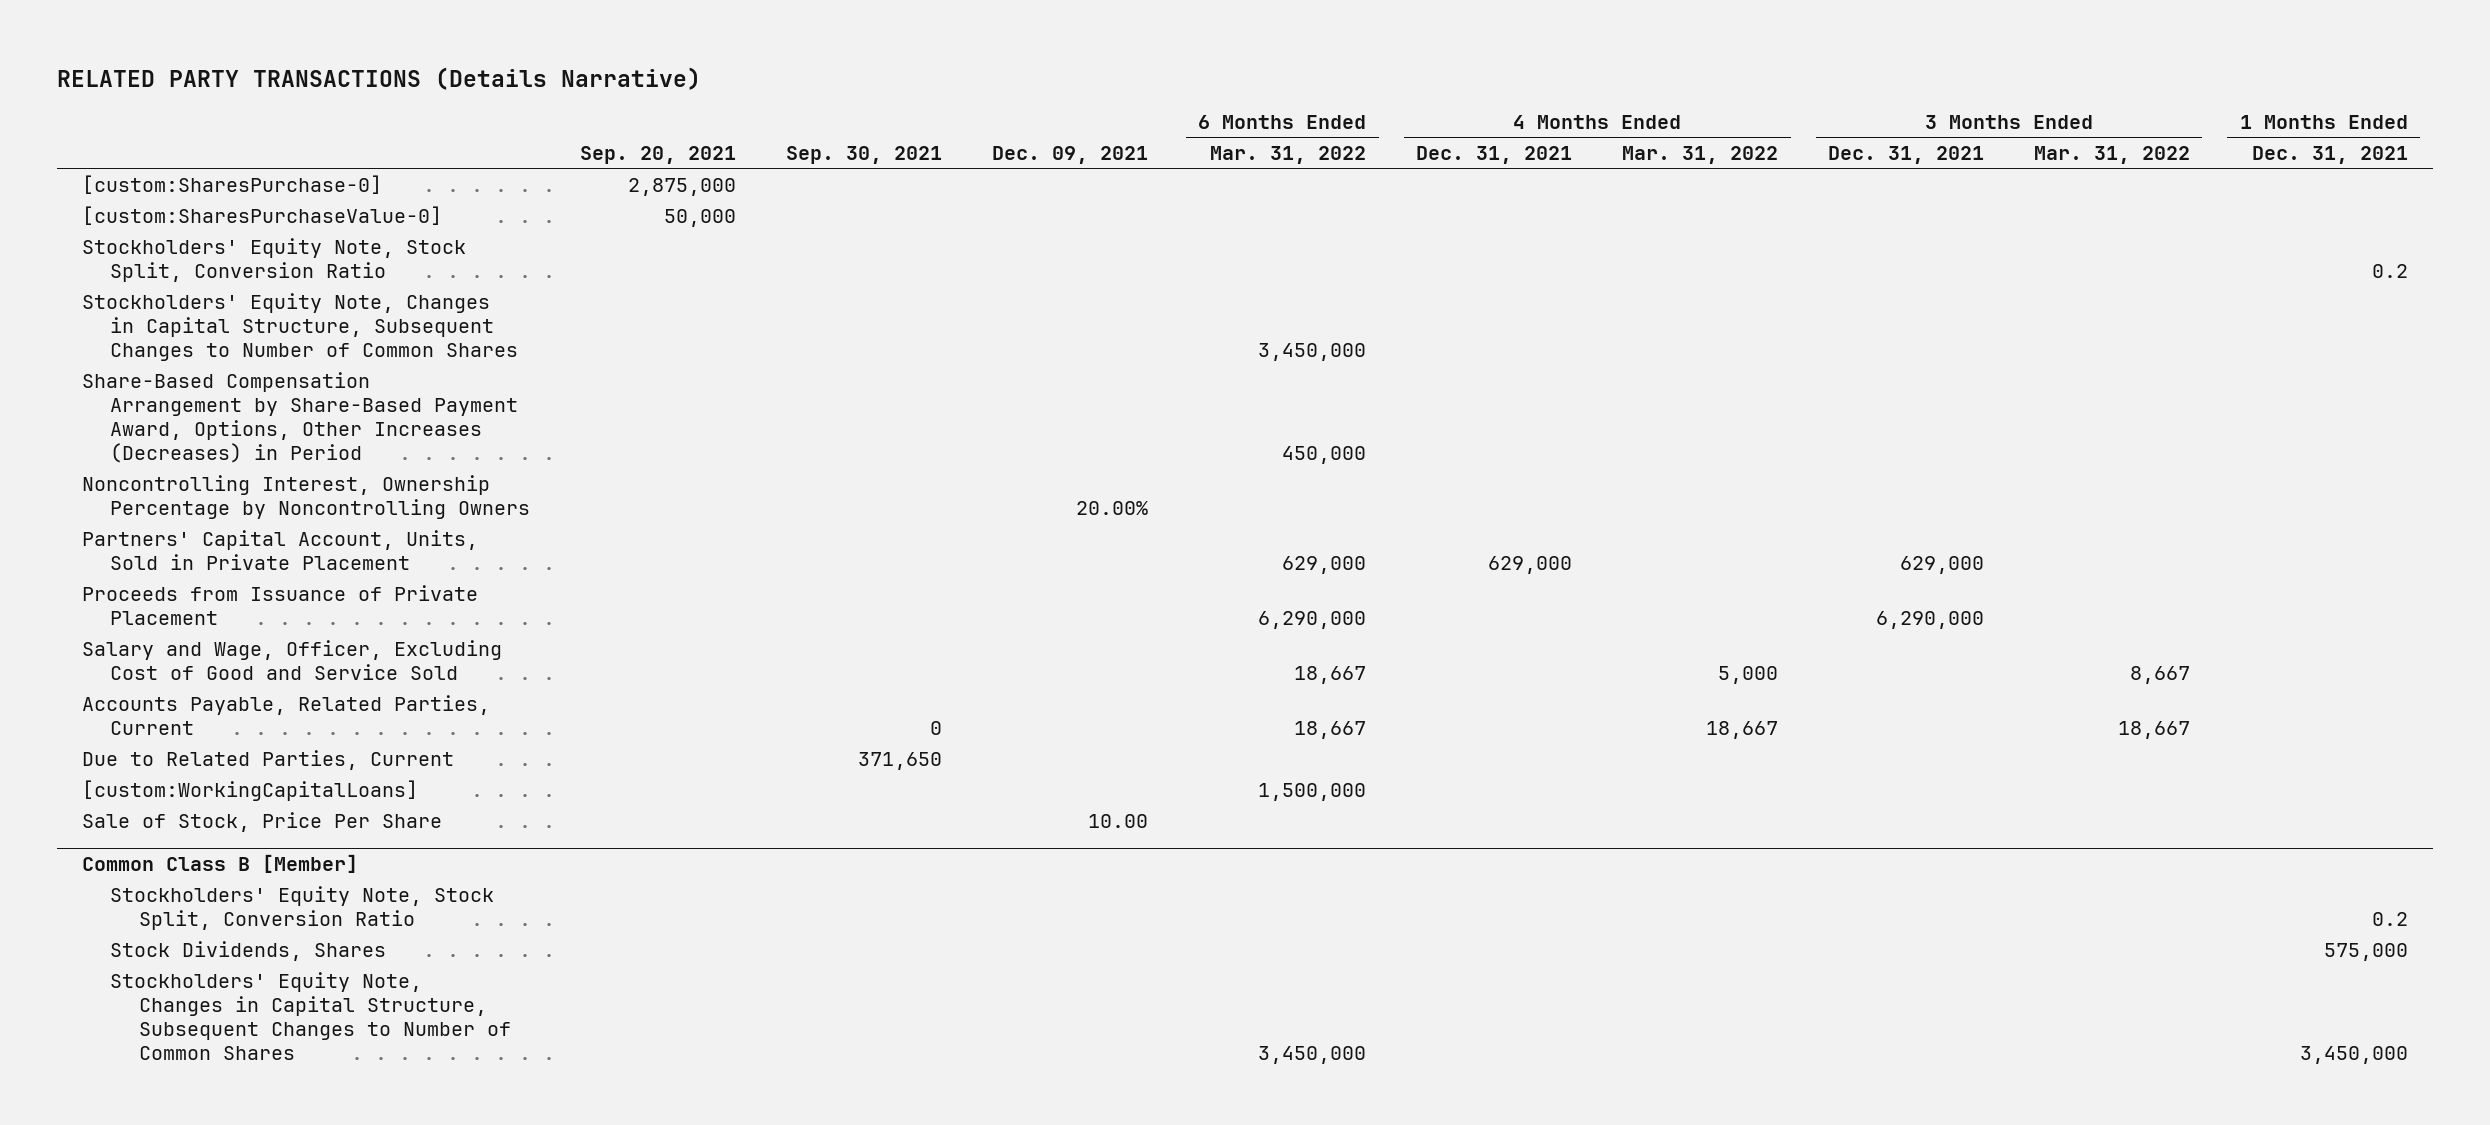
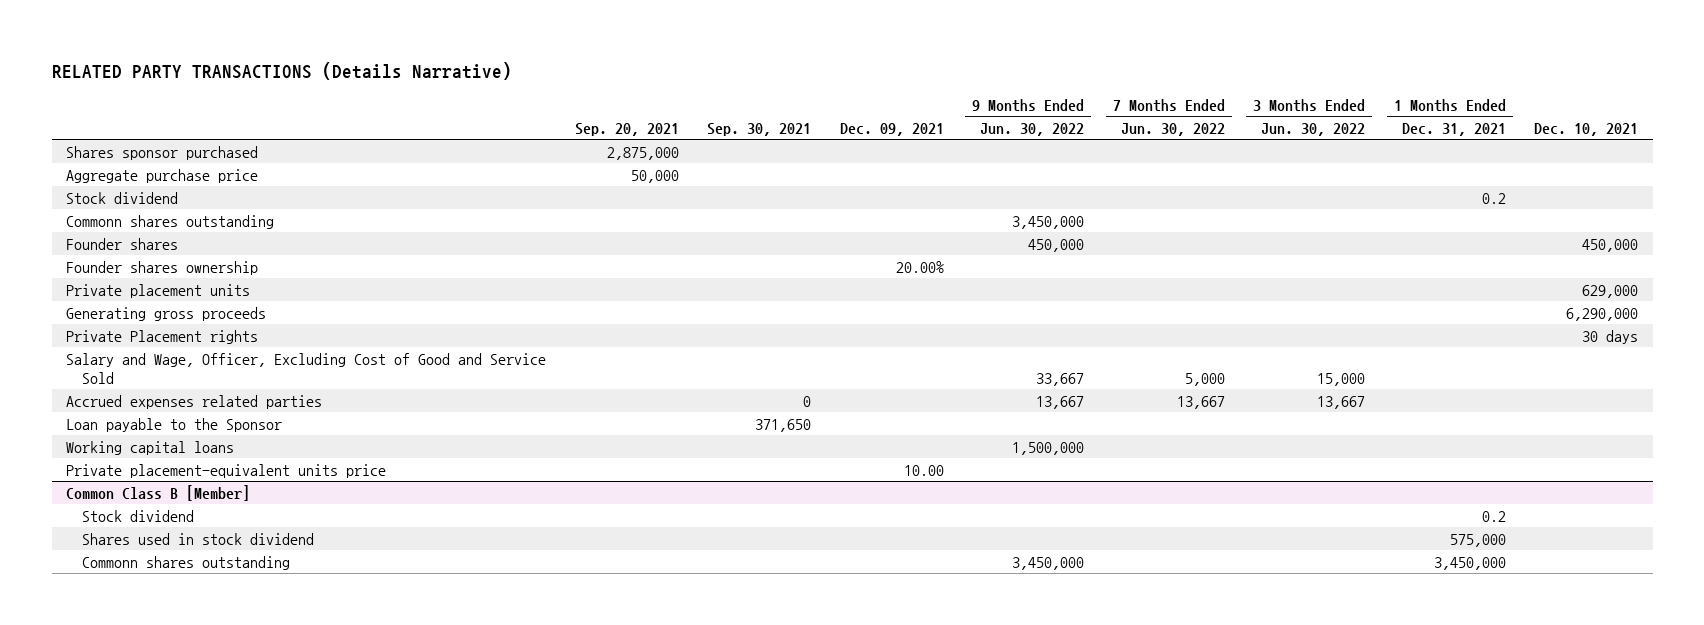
- | Sep. 20, 2021 | Sep. 30, 2021 | Dec. 09, 2021 | 6 Months Ended Mar. 31, 2022 | 4 Months Ended Dec. 31, 2021 | 4 Months Ended Mar. 31, 2022 | 3 Months Ended Dec. 31, 2021 | 3 Months Ended Mar. 31, 2022 | 1 Months Ended Dec. 31, 2021
+ | Sep. 20, 2021 | Sep. 30, 2021 | Dec. 09, 2021 | 9 Months Ended Jun. 30, 2022 | 7 Months Ended Jun. 30, 2022 | 3 Months Ended Jun. 30, 2022 | 1 Months Ended Dec. 31, 2021 | Dec. 10, 2021
- [custom:SharesPurchase-0] | 2,875,000 | | | | | | | |
- [custom:SharesPurchaseValue-0] | 50,000 | | | | | | | |
- Stockholders' Equity Note, Stock Split, Conversion Ratio | | | | | | | | | 0.2
- Stockholders' Equity Note, Changes in Capital Structure, Subsequent Changes to Number of Common Shares | | | | 3,450,000 | | | | |
- Share-Based Compensation Arrangement by Share-Based Payment Award, Options, Other Increases (Decreases) in Period | | | | 450,000 | | | | |
- Noncontrolling Interest, Ownership Percentage by Noncontrolling Owners | | | 20.00% | | | | | |
- Partners' Capital Account, Units, Sold in Private Placement | | | | 629,000 | 629,000 | | 629,000 | |
- Proceeds from Issuance of Private Placement | | | | 6,290,000 | | | 6,290,000 | |
+ Shares sponsor purchased | 2,875,000 | | | | | | |
+ Aggregate purchase price | 50,000 | | | | | | |
+ Stock dividend | | | | | | | 0.2 |
+ Commonn shares outstanding | | | | 3,450,000 | | | |
+ Founder shares | | | | 450,000 | | | | 450,000
+ Founder shares ownership | | | 20.00% | | | | |
+ Private placement units | | | | | | | | 629,000
+ Generating gross proceeds | | | | | | | | 6,290,000
+ Private Placement rights | | | | | | | | 30 days
- Accounts Payable, Related Parties, Current | | 0 | | 18,667 | | 18,667 | | 18,667 |
- Due to Related Parties, Current | | 371,650 | | | | | | |
- [custom:WorkingCapitalLoans] | | | | 1,500,000 | | | | |
- Sale of Stock, Price Per Share | | | 10.00 | | | | | |
+ Accrued expenses related parties | | 0 | | 13,667 | 13,667 | 13,667 | |
+ Loan payable to the Sponsor | | 371,650 | | | | | |
+ Working capital loans | | | | 1,500,000 | | | |
+ Private placement-equivalent units price | | | 10.00 | | | | |
@ Common Class B [Member]
- Stockholders' Equity Note, Stock Split, Conversion Ratio | | | | | | | | | 0.2
- Stock Dividends, Shares | | | | | | | | | 575,000
- Stockholders' Equity Note, Changes in Capital Structure, Subsequent Changes to Number of Common Shares | | | | 3,450,000 | | | | | 3,450,000
+ Stock dividend | | | | | | | 0.2 |
+ Shares used in stock dividend | | | | | | | 575,000 |
+ Commonn shares outstanding | | | | 3,450,000 | | | 3,450,000 |

